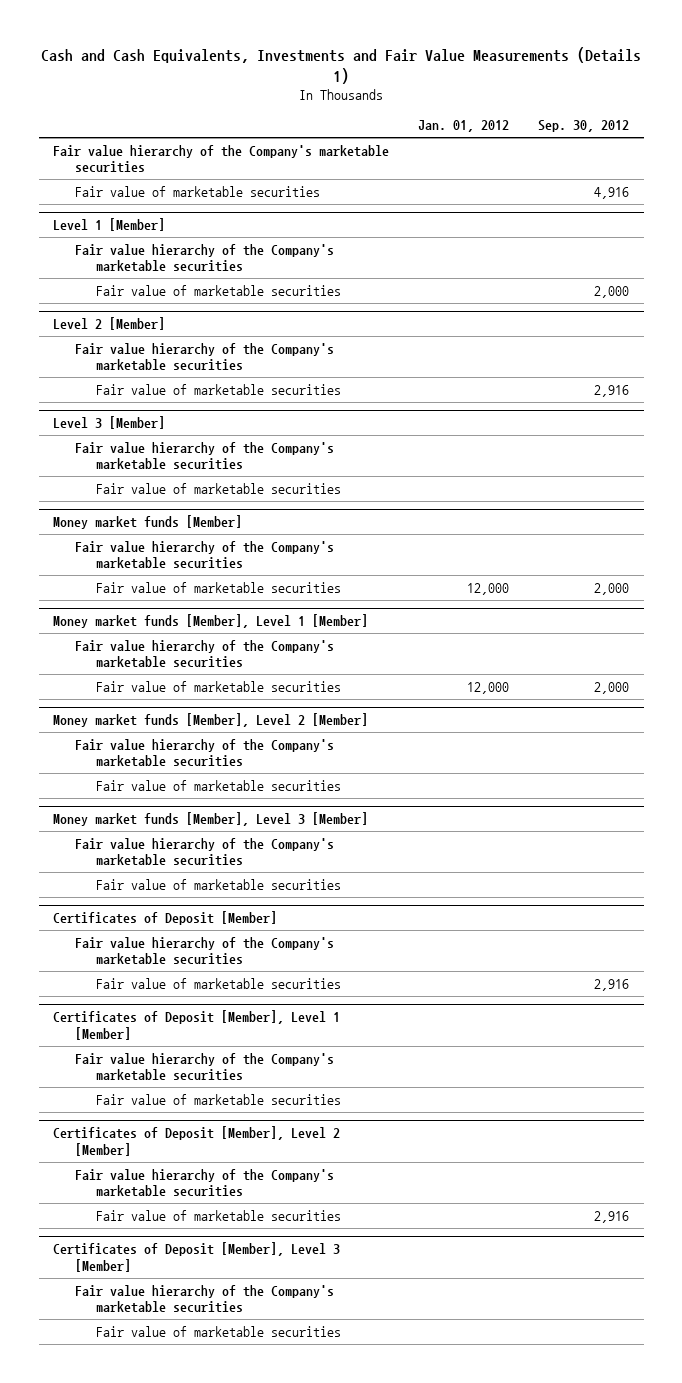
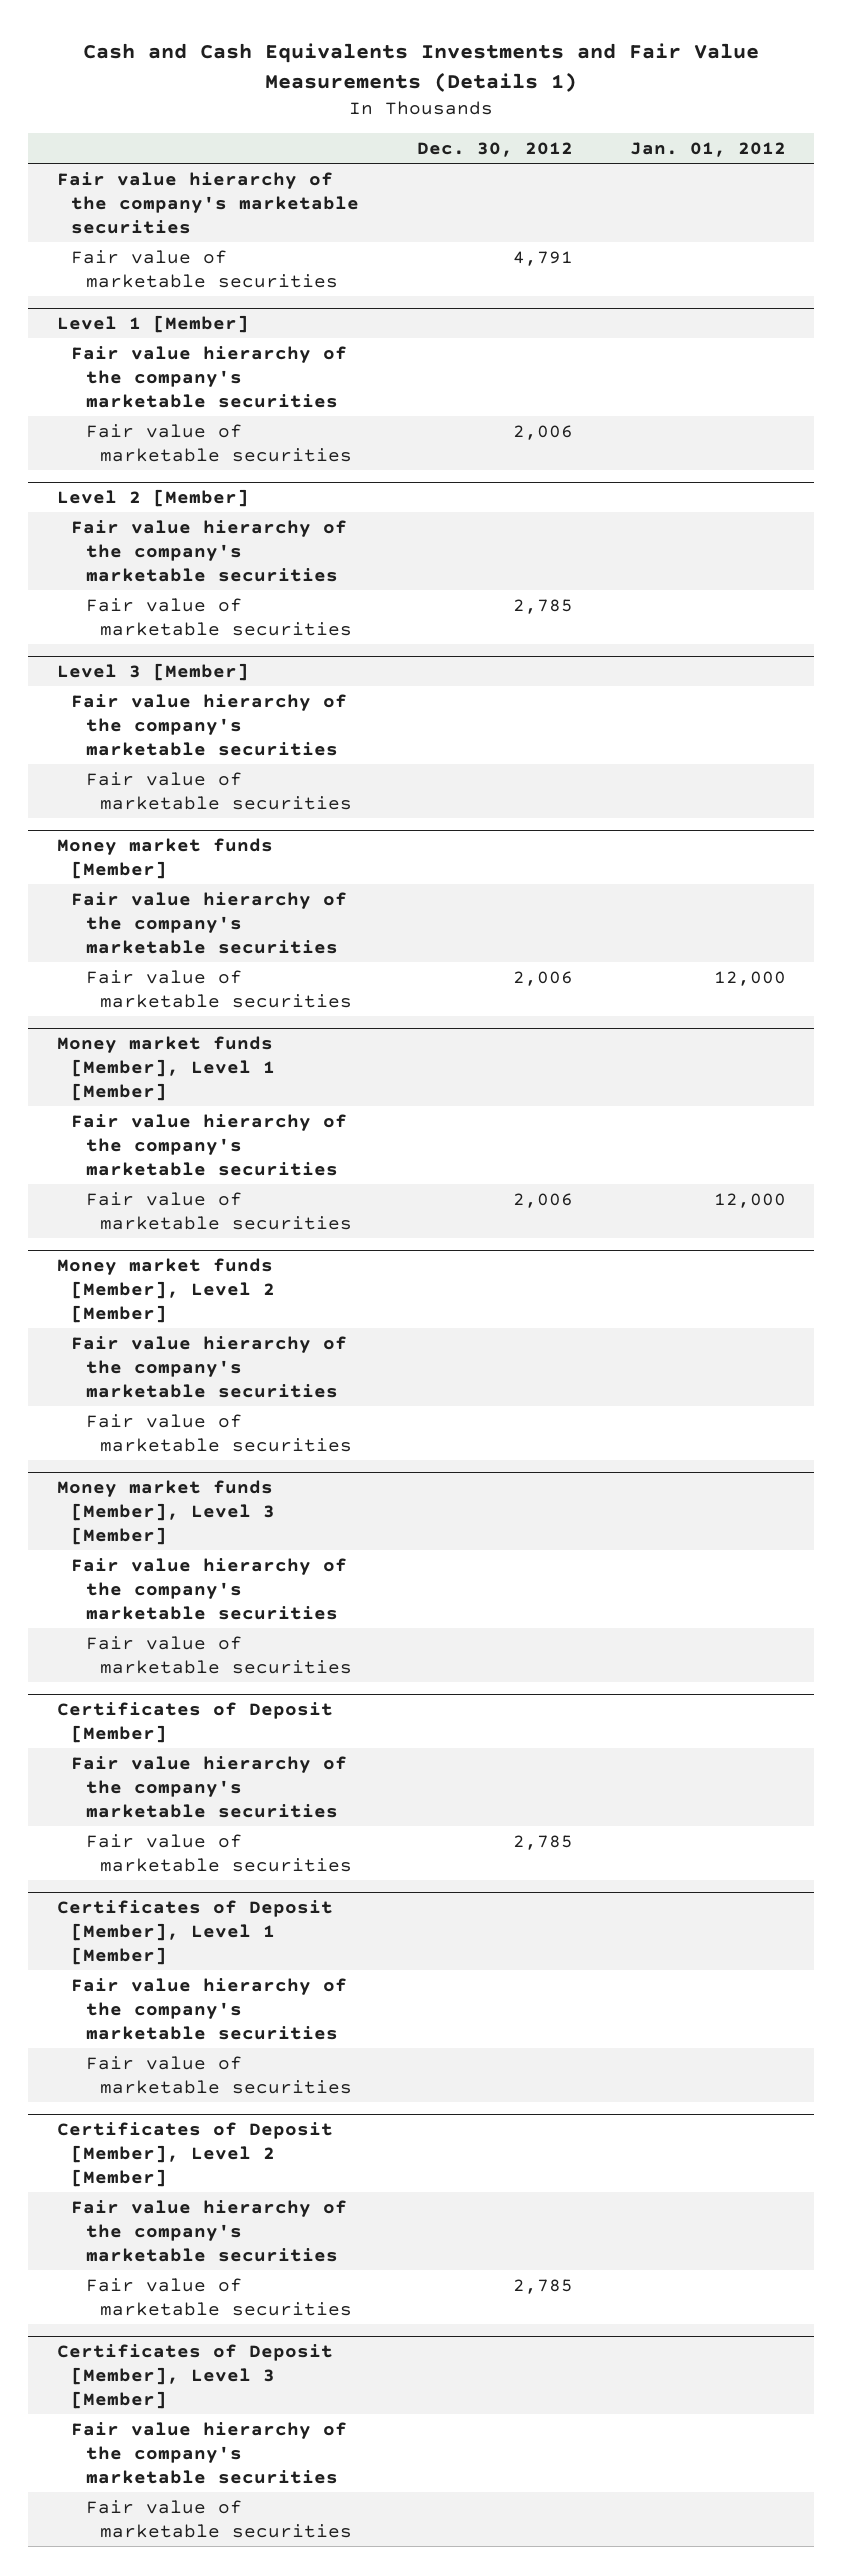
- Cash and Cash Equivalents, Investments and Fair Value Measurements (Details 1)
+ Cash and Cash Equivalents Investments and Fair Value Measurements (Details 1)
- | Jan. 01, 2012 | Sep. 30, 2012
+ | Dec. 30, 2012 | Jan. 01, 2012
- Fair value hierarchy of the Company's marketable securities
+ Fair value hierarchy of the company's marketable securities
@ Level 1 [Member]
- Fair value hierarchy of the Company's marketable securities
+ Fair value hierarchy of the company's marketable securities
@ Level 2 [Member]
- Fair value hierarchy of the Company's marketable securities
+ Fair value hierarchy of the company's marketable securities
@ Level 3 [Member]
- Fair value hierarchy of the Company's marketable securities
+ Fair value hierarchy of the company's marketable securities
@ Money market funds [Member]
- Fair value hierarchy of the Company's marketable securities
+ Fair value hierarchy of the company's marketable securities
@ Money market funds [Member], Level 1 [Member]
- Fair value hierarchy of the Company's marketable securities
+ Fair value hierarchy of the company's marketable securities
@ Money market funds [Member], Level 2 [Member]
- Fair value hierarchy of the Company's marketable securities
+ Fair value hierarchy of the company's marketable securities
@ Money market funds [Member], Level 3 [Member]
- Fair value hierarchy of the Company's marketable securities
+ Fair value hierarchy of the company's marketable securities
@ Certificates of Deposit [Member]
- Fair value hierarchy of the Company's marketable securities
+ Fair value hierarchy of the company's marketable securities
@ Certificates of Deposit [Member], Level 1 [Member]
- Fair value hierarchy of the Company's marketable securities
+ Fair value hierarchy of the company's marketable securities
@ Certificates of Deposit [Member], Level 2 [Member]
- Fair value hierarchy of the Company's marketable securities
+ Fair value hierarchy of the company's marketable securities
@ Certificates of Deposit [Member], Level 3 [Member]
- Fair value hierarchy of the Company's marketable securities
+ Fair value hierarchy of the company's marketable securities

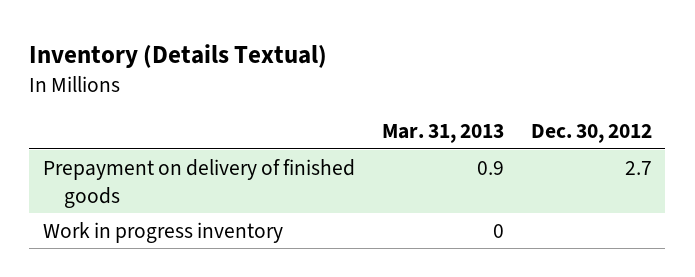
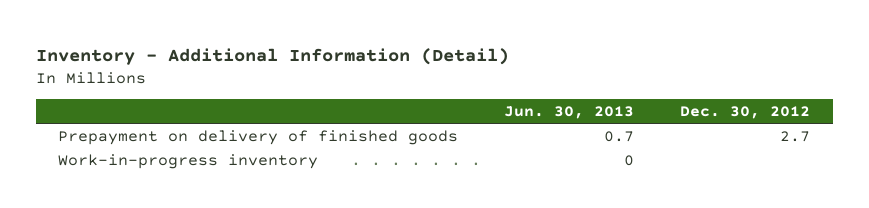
- Inventory (Details Textual)
+ Inventory - Additional Information (Detail)
- | Mar. 31, 2013 | Dec. 30, 2012
+ | Jun. 30, 2013 | Dec. 30, 2012
- Work in progress inventory | 0 |
+ Work-in-progress inventory | 0 |

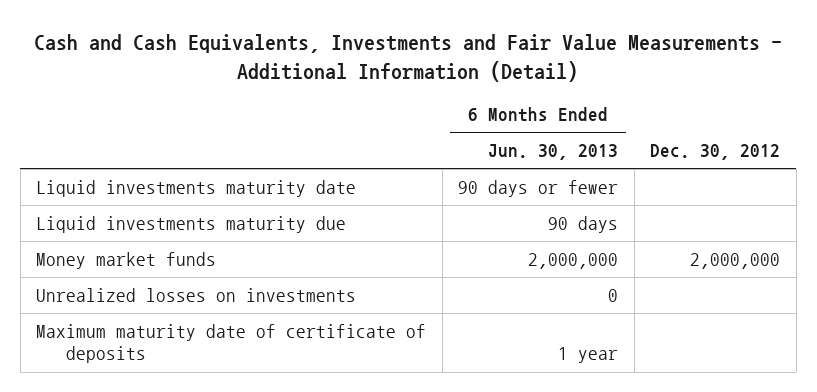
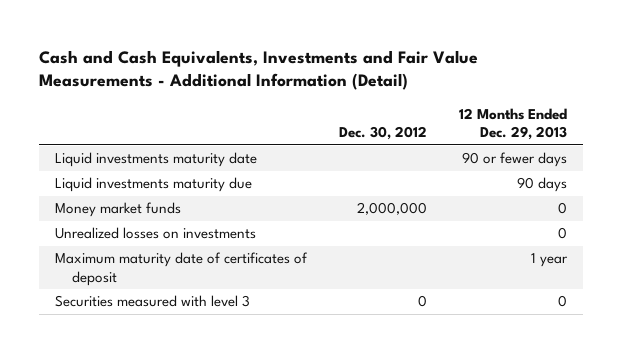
- | 6 Months Ended Jun. 30, 2013 | Dec. 30, 2012
+ | Dec. 30, 2012 | 12 Months Ended Dec. 29, 2013
- Maximum maturity date of certificate of deposits | 1 year |
+ Maximum maturity date of certificates of deposit | | 1 year
+ Securities measured with level 3 | 0 | 0

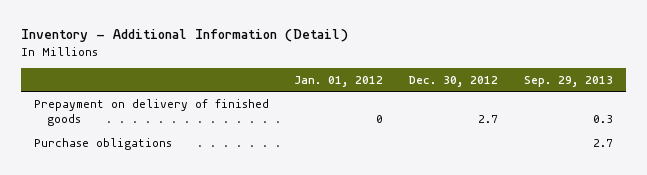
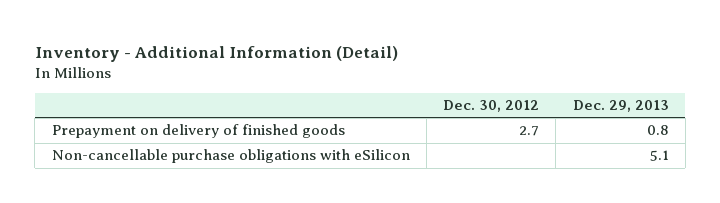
- | Jan. 01, 2012 | Dec. 30, 2012 | Sep. 29, 2013
+ | Dec. 30, 2012 | Dec. 29, 2013
- Purchase obligations | | | 2.7
+ Non-cancellable purchase obligations with eSilicon | | 5.1

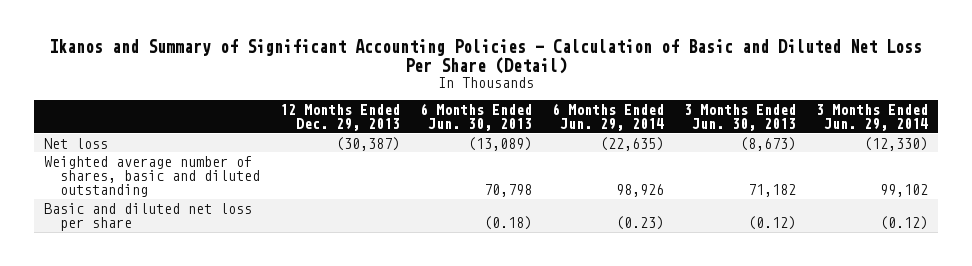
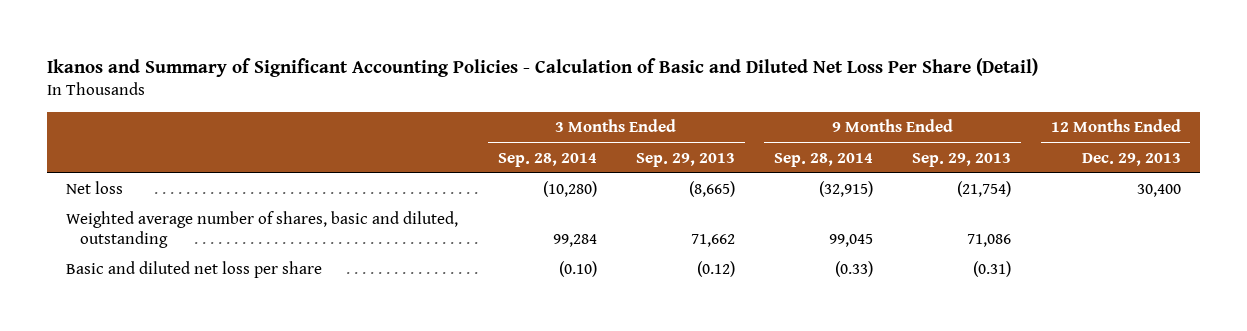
- | 12 Months Ended Dec. 29, 2013 | 6 Months Ended Jun. 30, 2013 | 6 Months Ended Jun. 29, 2014 | 3 Months Ended Jun. 30, 2013 | 3 Months Ended Jun. 29, 2014
+ | 3 Months Ended Sep. 28, 2014 | 3 Months Ended Sep. 29, 2013 | 9 Months Ended Sep. 28, 2014 | 9 Months Ended Sep. 29, 2013 | 12 Months Ended Dec. 29, 2013
- Net loss | (30,387) | (13,089) | (22,635) | (8,673) | (12,330)
- Weighted average number of shares, basic and diluted outstanding | | 70,798 | 98,926 | 71,182 | 99,102
+ Net loss | (10,280) | (8,665) | (32,915) | (21,754) | 30,400
+ Weighted average number of shares, basic and diluted, outstanding | 99,284 | 71,662 | 99,045 | 71,086 |

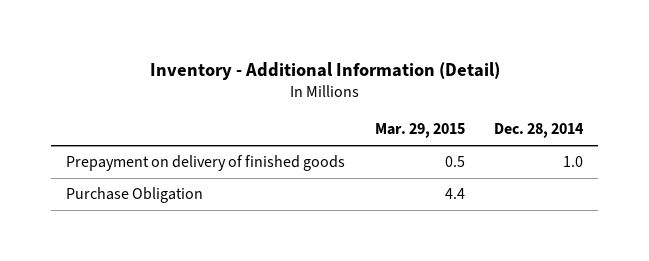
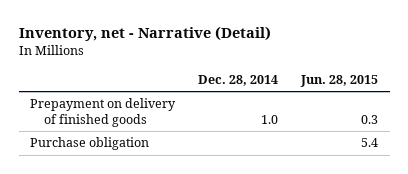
- Inventory - Additional Information (Detail)
+ Inventory, net - Narrative (Detail)
- | Mar. 29, 2015 | Dec. 28, 2014
+ | Dec. 28, 2014 | Jun. 28, 2015
- Purchase Obligation | 4.4 |
+ Purchase obligation | | 5.4

